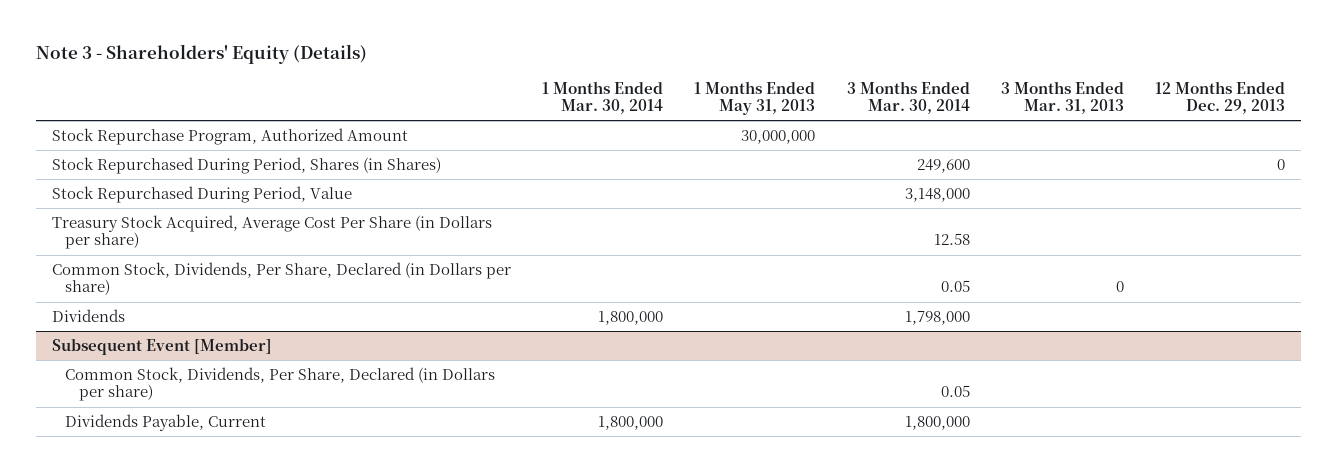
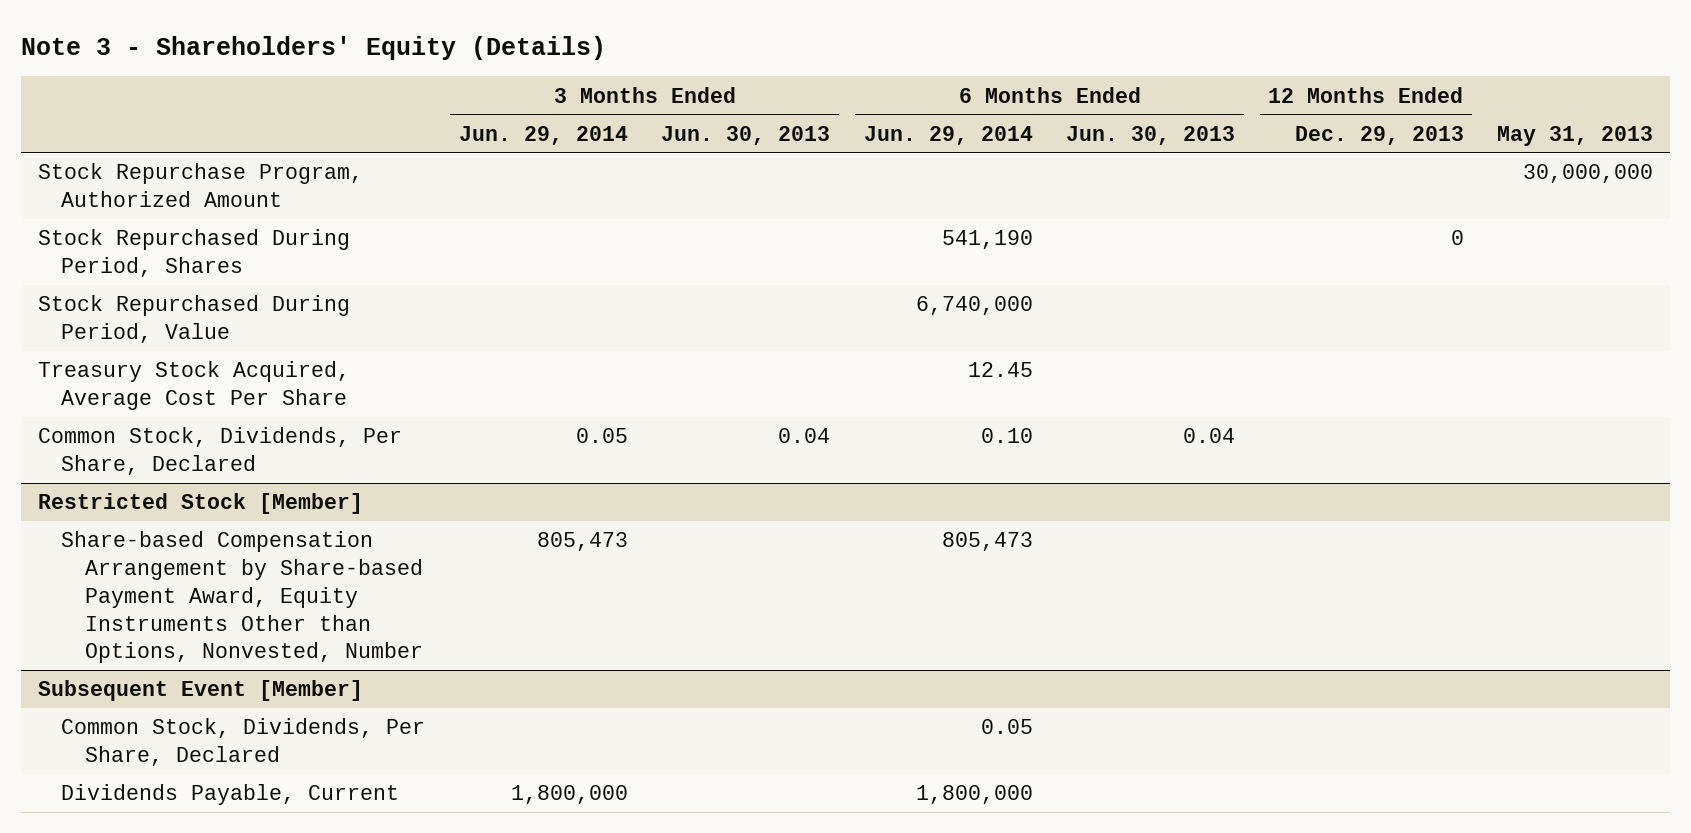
- | 1 Months Ended Mar. 30, 2014 | 1 Months Ended May 31, 2013 | 3 Months Ended Mar. 30, 2014 | 3 Months Ended Mar. 31, 2013 | 12 Months Ended Dec. 29, 2013
+ | 3 Months Ended Jun. 29, 2014 | 3 Months Ended Jun. 30, 2013 | 6 Months Ended Jun. 29, 2014 | 6 Months Ended Jun. 30, 2013 | 12 Months Ended Dec. 29, 2013 | May 31, 2013
- Stock Repurchased During Period, Shares (in Shares) | | | 249,600 | | 0
+ Stock Repurchased During Period, Shares | | | 541,190 | | 0 |
- Treasury Stock Acquired, Average Cost Per Share (in Dollars per share) | | | 12.58 | |
- Common Stock, Dividends, Per Share, Declared (in Dollars per share) | | | 0.05 | 0 |
- Dividends | 1,800,000 | | 1,798,000 | |
+ Treasury Stock Acquired, Average Cost Per Share | | | 12.45 | | |
+ Common Stock, Dividends, Per Share, Declared | 0.05 | 0.04 | 0.10 | 0.04 | |
+ Restricted Stock [Member]
+ Share-based Compensation Arrangement by Share-based Payment Award, Equity Instruments Other than Options, Nonvested, Number | 805,473 | | 805,473 | | |
@ Subsequent Event [Member]
- Common Stock, Dividends, Per Share, Declared (in Dollars per share) | | | 0.05 | |
+ Common Stock, Dividends, Per Share, Declared | | | 0.05 | | |

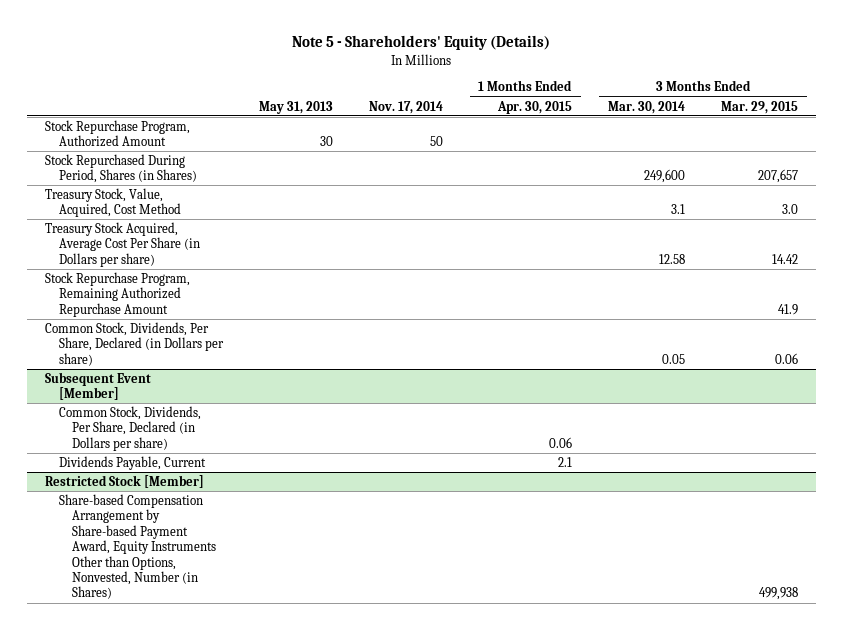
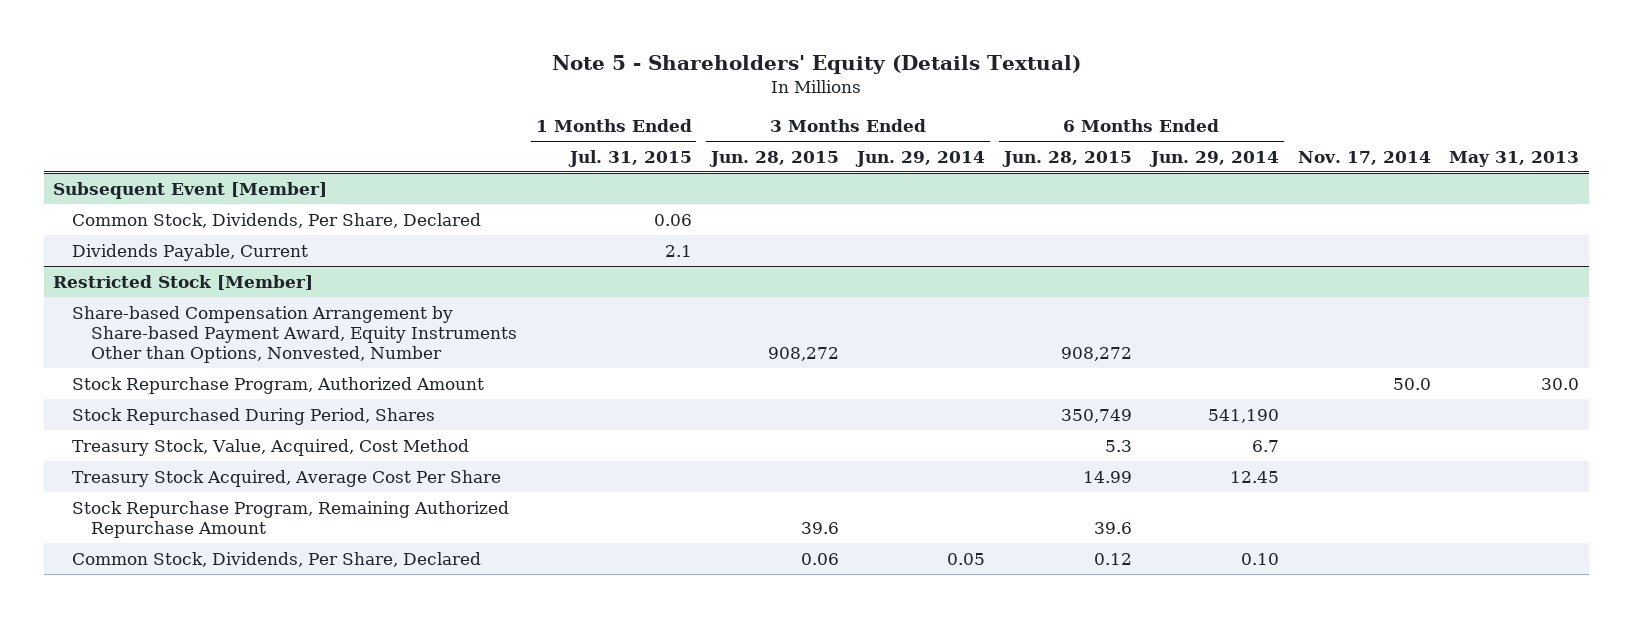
- Note 5 - Shareholders' Equity (Details)
+ Note 5 - Shareholders' Equity (Details Textual)
- | May 31, 2013 | Nov. 17, 2014 | 1 Months Ended Apr. 30, 2015 | 3 Months Ended Mar. 30, 2014 | 3 Months Ended Mar. 29, 2015
+ | 1 Months Ended Jul. 31, 2015 | 3 Months Ended Jun. 28, 2015 | 3 Months Ended Jun. 29, 2014 | 6 Months Ended Jun. 28, 2015 | 6 Months Ended Jun. 29, 2014 | Nov. 17, 2014 | May 31, 2013
- Stock Repurchase Program, Authorized Amount | 30 | 50 | | |
- Stock Repurchased During Period, Shares (in Shares) | | | | 249,600 | 207,657
- Treasury Stock, Value, Acquired, Cost Method | | | | 3.1 | 3.0
- Treasury Stock Acquired, Average Cost Per Share (in Dollars per share) | | | | 12.58 | 14.42
- Stock Repurchase Program, Remaining Authorized Repurchase Amount | | | | | 41.9
- Common Stock, Dividends, Per Share, Declared (in Dollars per share) | | | | 0.05 | 0.06
@ Subsequent Event [Member]
- Common Stock, Dividends, Per Share, Declared (in Dollars per share) | | | 0.06 | |
+ Common Stock, Dividends, Per Share, Declared | 0.06 | | | | | |
@ Restricted Stock [Member]
- Share-based Compensation Arrangement by Share-based Payment Award, Equity Instruments Other than Options, Nonvested, Number (in Shares) | | | | | 499,938
+ Share-based Compensation Arrangement by Share-based Payment Award, Equity Instruments Other than Options, Nonvested, Number | | 908,272 | | 908,272 | | |
+ Stock Repurchase Program, Authorized Amount | | | | | | 50.0 | 30.0
+ Stock Repurchased During Period, Shares | | | | 350,749 | 541,190 | |
+ Treasury Stock, Value, Acquired, Cost Method | | | | 5.3 | 6.7 | |
+ Treasury Stock Acquired, Average Cost Per Share | | | | 14.99 | 12.45 | |
+ Stock Repurchase Program, Remaining Authorized Repurchase Amount | | 39.6 | | 39.6 | | |
+ Common Stock, Dividends, Per Share, Declared | | 0.06 | 0.05 | 0.12 | 0.10 | |

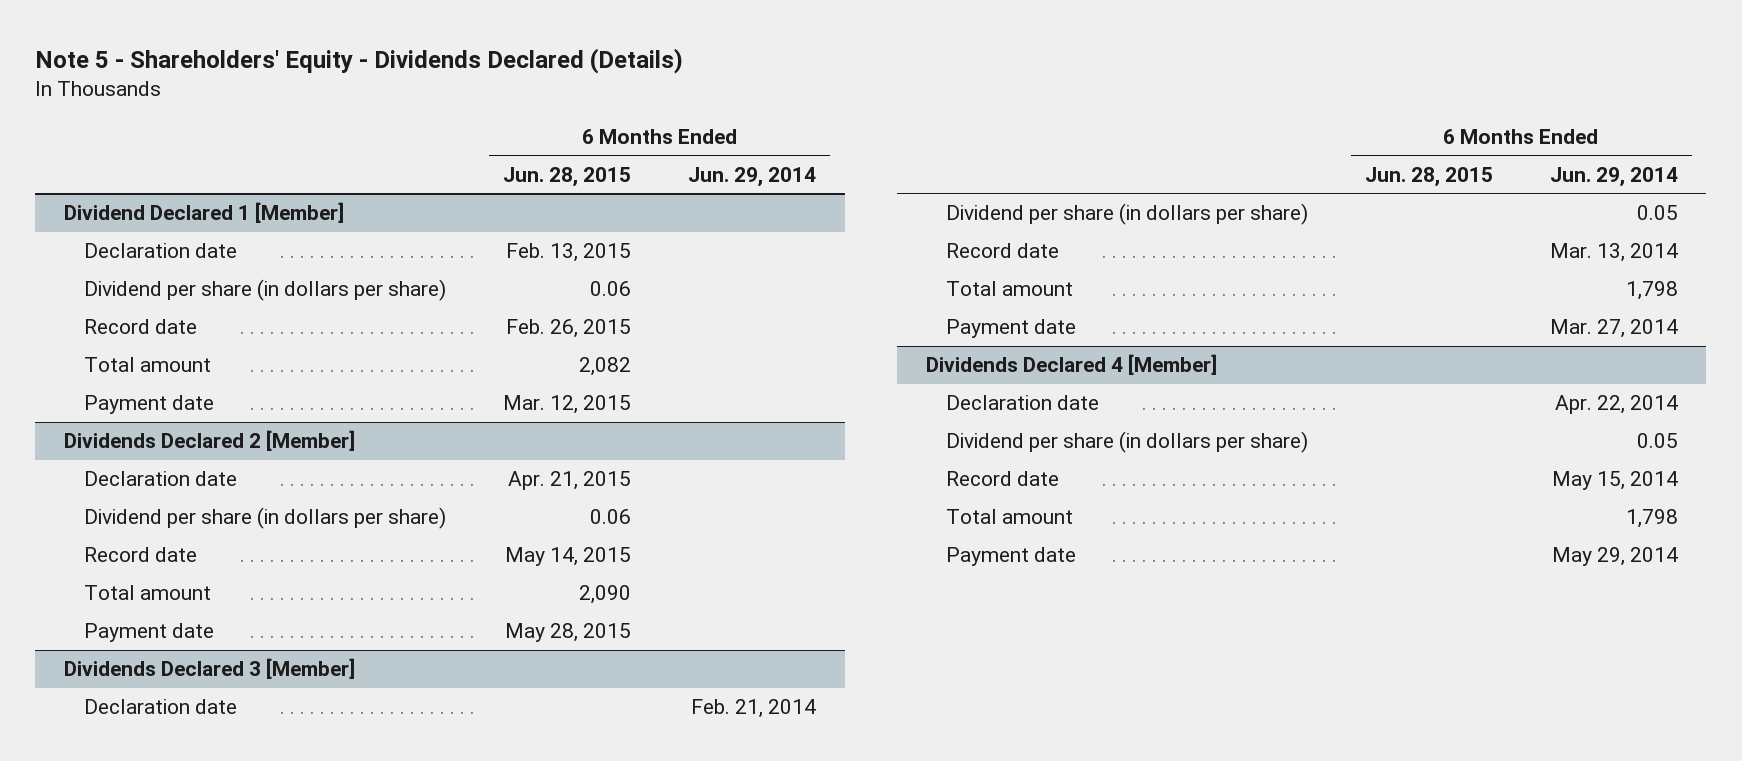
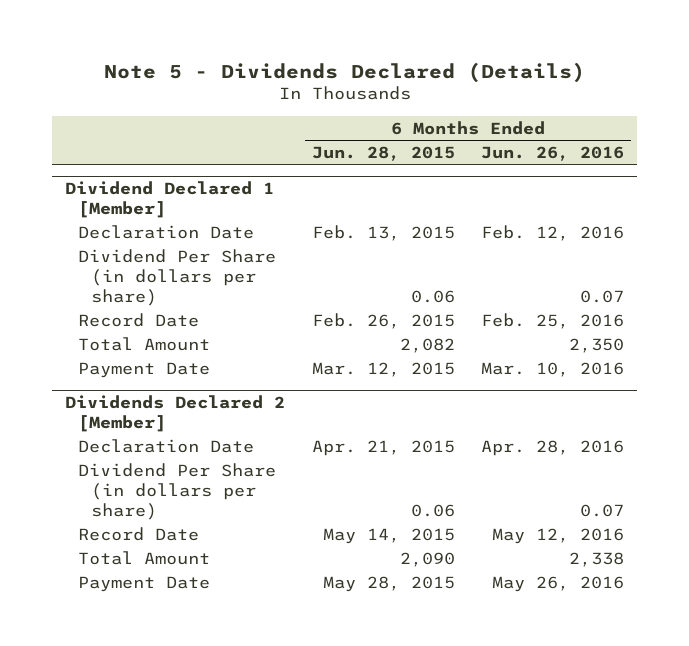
- Note 5 - Shareholders' Equity - Dividends Declared (Details)
+ Note 5 - Dividends Declared (Details)
- | 6 Months Ended Jun. 28, 2015 | 6 Months Ended Jun. 29, 2014
+ | 6 Months Ended Jun. 28, 2015 | 6 Months Ended Jun. 26, 2016
@ Dividend Declared 1 [Member]
- Declaration date | Feb. 13, 2015 |
- Dividend per share (in dollars per share) | 0.06 |
- Record date | Feb. 26, 2015 |
- Total amount | 2,082 |
- Payment date | Mar. 12, 2015 |
+ Declaration Date | Feb. 13, 2015 | Feb. 12, 2016
+ Dividend Per Share (in dollars per share) | 0.06 | 0.07
+ Record Date | Feb. 26, 2015 | Feb. 25, 2016
+ Total Amount | 2,082 | 2,350
+ Payment Date | Mar. 12, 2015 | Mar. 10, 2016
@ Dividends Declared 2 [Member]
- Declaration date | Apr. 21, 2015 |
- Dividend per share (in dollars per share) | 0.06 |
- Record date | May 14, 2015 |
- Total amount | 2,090 |
- Payment date | May 28, 2015 |
- Dividends Declared 3 [Member]
- Declaration date | | Feb. 21, 2014
- Dividend per share (in dollars per share) | | 0.05
- Record date | | Mar. 13, 2014
- Total amount | | 1,798
- Payment date | | Mar. 27, 2014
- Dividends Declared 4 [Member]
- Declaration date | | Apr. 22, 2014
- Dividend per share (in dollars per share) | | 0.05
- Record date | | May 15, 2014
- Total amount | | 1,798
- Payment date | | May 29, 2014
@ Dividends Declared 2 [Member]
+ Declaration Date | Apr. 21, 2015 | Apr. 28, 2016
+ Dividend Per Share (in dollars per share) | 0.06 | 0.07
+ Record Date | May 14, 2015 | May 12, 2016
+ Total Amount | 2,090 | 2,338
+ Payment Date | May 28, 2015 | May 26, 2016

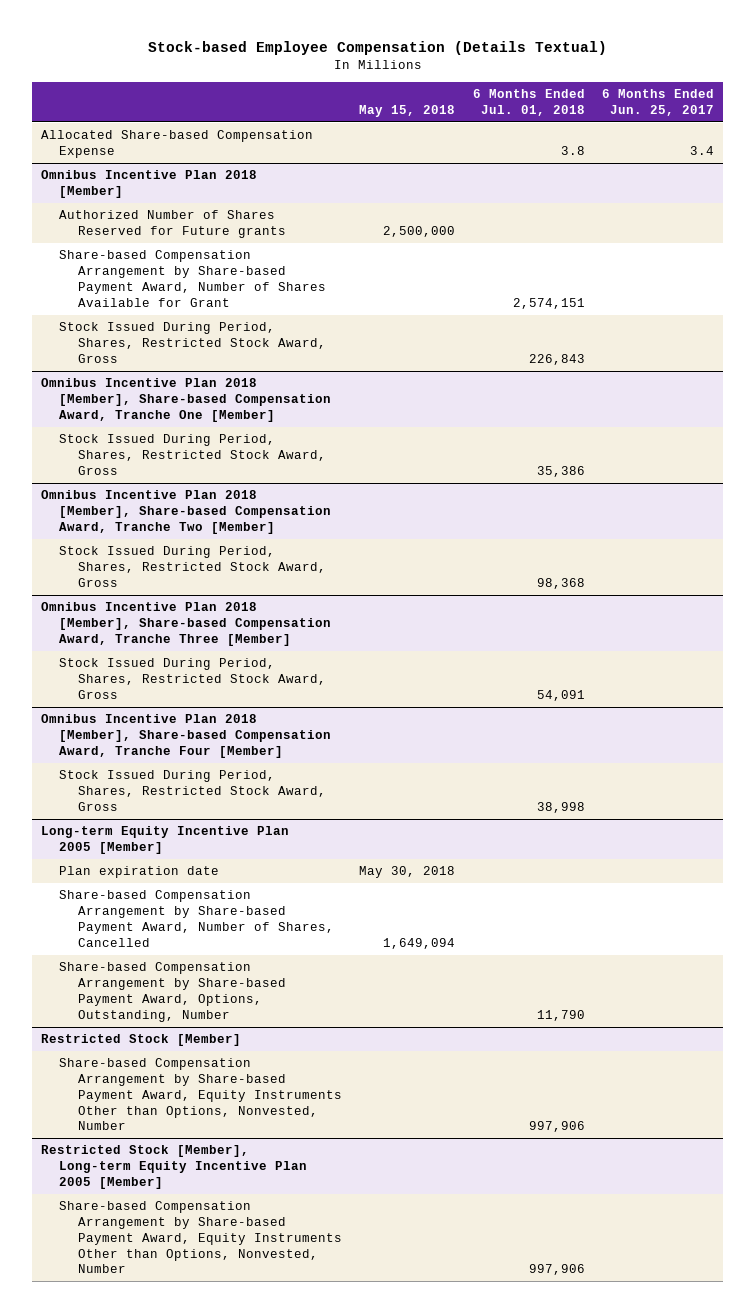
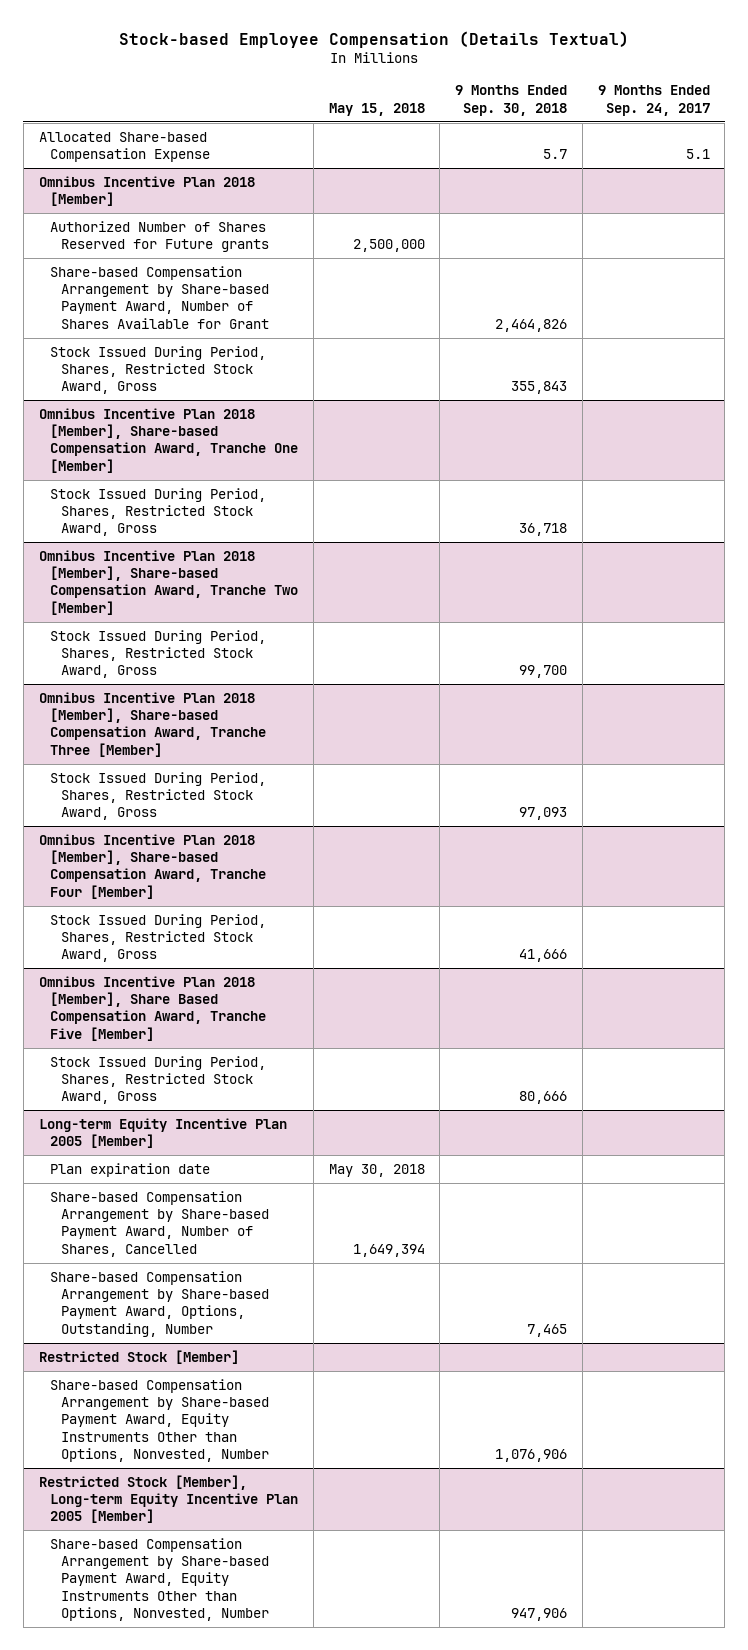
- | May 15, 2018 | 6 Months Ended Jul. 01, 2018 | 6 Months Ended Jun. 25, 2017
+ | May 15, 2018 | 9 Months Ended Sep. 30, 2018 | 9 Months Ended Sep. 24, 2017
+ Omnibus Incentive Plan 2018 [Member], Share Based Compensation Award, Tranche Five [Member]
+ Stock Issued During Period, Shares, Restricted Stock Award, Gross | | 80,666 |
@ Long-term Equity Incentive Plan 2005 [Member]
- Share-based Compensation Arrangement by Share-based Payment Award, Number of Shares, Cancelled | 1,649,094 | |
+ Share-based Compensation Arrangement by Share-based Payment Award, Number of Shares, Cancelled | 1,649,394 | |

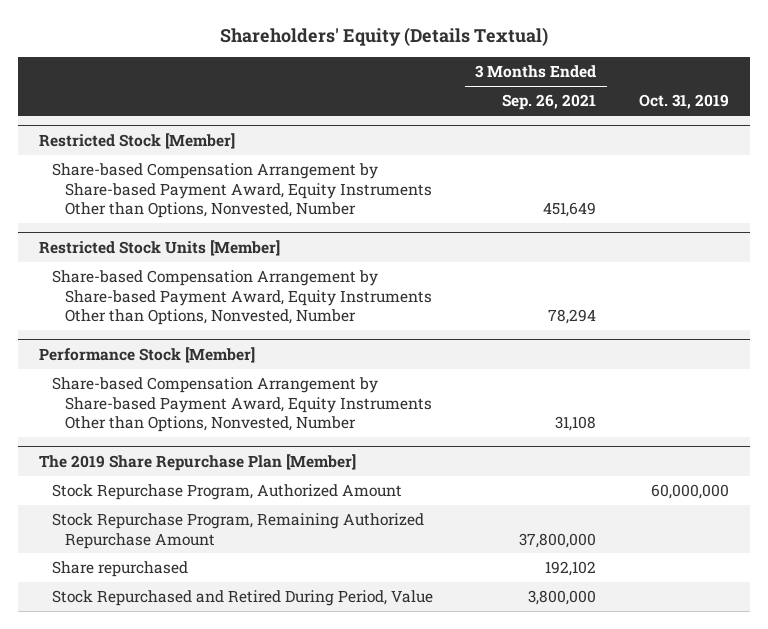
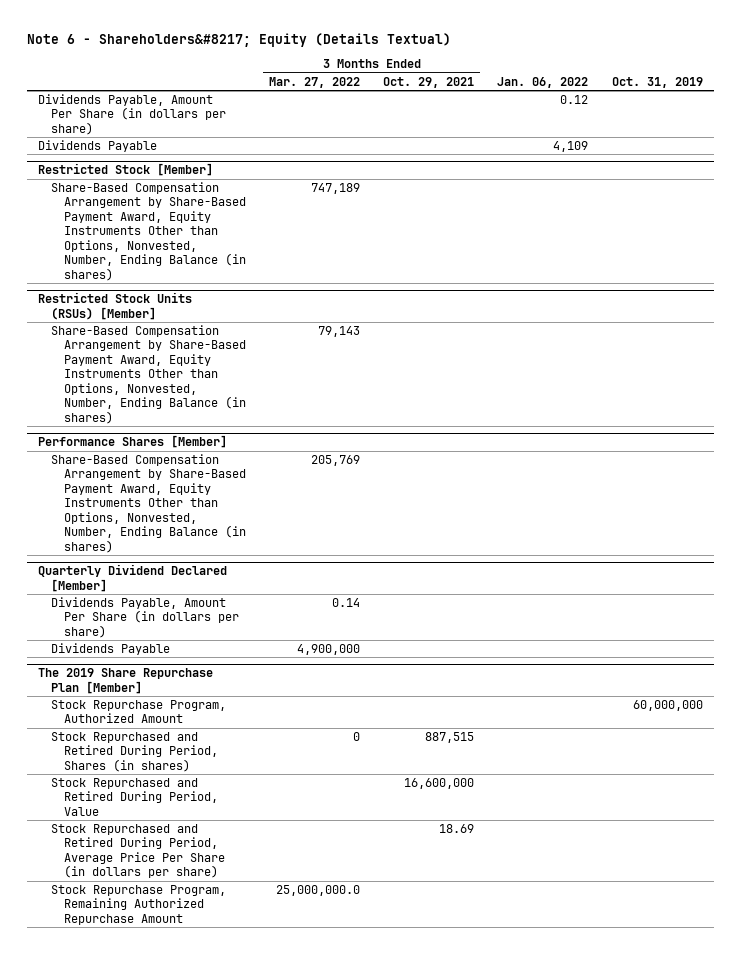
- Shareholders' Equity (Details Textual)
+ Note 6 - Shareholders&#8217; Equity (Details Textual)
- | 3 Months Ended Sep. 26, 2021 | Oct. 31, 2019
+ | 3 Months Ended Mar. 27, 2022 | 3 Months Ended Oct. 29, 2021 | Jan. 06, 2022 | Oct. 31, 2019
+ Dividends Payable, Amount Per Share (in dollars per share) | | | 0.12 |
+ Dividends Payable | | | 4,109 |
@ Restricted Stock [Member]
- Share-based Compensation Arrangement by Share-based Payment Award, Equity Instruments Other than Options, Nonvested, Number | 451,649 |
- Restricted Stock Units [Member]
- Share-based Compensation Arrangement by Share-based Payment Award, Equity Instruments Other than Options, Nonvested, Number | 78,294 |
- Performance Stock [Member]
- Share-based Compensation Arrangement by Share-based Payment Award, Equity Instruments Other than Options, Nonvested, Number | 31,108 |
@ Restricted Stock [Member]
+ Share-Based Compensation Arrangement by Share-Based Payment Award, Equity Instruments Other than Options, Nonvested, Number, Ending Balance (in shares) | 747,189 | | |
+ Restricted Stock Units (RSUs) [Member]
+ Share-Based Compensation Arrangement by Share-Based Payment Award, Equity Instruments Other than Options, Nonvested, Number, Ending Balance (in shares) | 79,143 | | |
+ Performance Shares [Member]
+ Share-Based Compensation Arrangement by Share-Based Payment Award, Equity Instruments Other than Options, Nonvested, Number, Ending Balance (in shares) | 205,769 | | |
+ Quarterly Dividend Declared [Member]
+ Dividends Payable, Amount Per Share (in dollars per share) | 0.14 | | |
+ Dividends Payable | 4,900,000 | | |
@ The 2019 Share Repurchase Plan [Member]
- Share repurchased | 192,102 |
+ Stock Repurchased and Retired During Period, Shares (in shares) | 0 | 887,515 | |
+ Stock Repurchased and Retired During Period, Average Price Per Share (in dollars per share) | | 18.69 | |
moved down: Stock Repurchase Program, Remaining Authorized Repurchase Amount | 25,000,000.0 | | |

